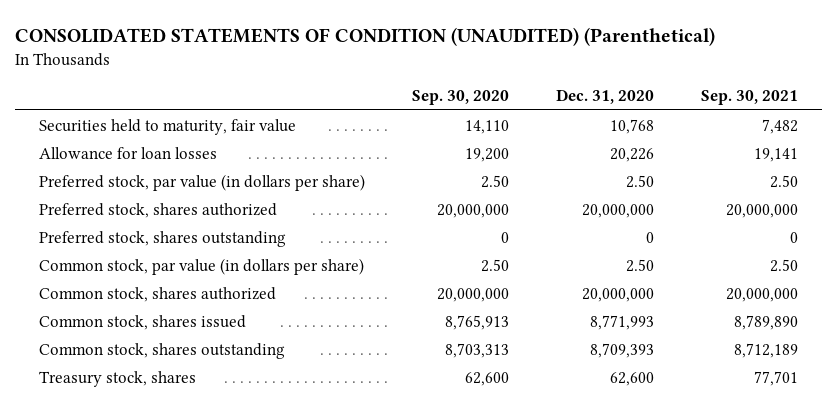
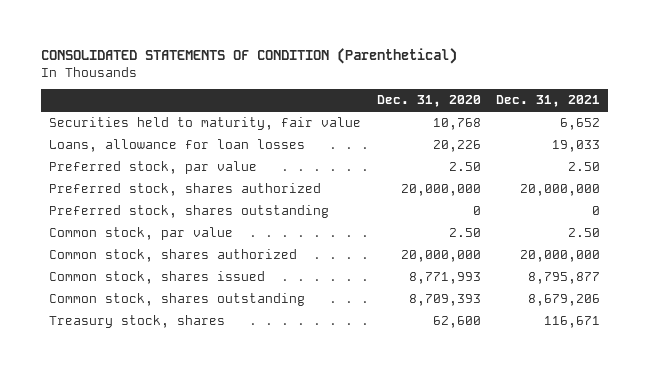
- CONSOLIDATED STATEMENTS OF CONDITION (UNAUDITED) (Parenthetical)
+ CONSOLIDATED STATEMENTS OF CONDITION (Parenthetical)
- | Sep. 30, 2020 | Dec. 31, 2020 | Sep. 30, 2021
+ | Dec. 31, 2020 | Dec. 31, 2021
- Allowance for loan losses | 19,200 | 20,226 | 19,141
- Preferred stock, par value (in dollars per share) | 2.50 | 2.50 | 2.50
+ Loans, allowance for loan losses | 20,226 | 19,033
+ Preferred stock, par value | 2.50 | 2.50
- Common stock, par value (in dollars per share) | 2.50 | 2.50 | 2.50
+ Common stock, par value | 2.50 | 2.50

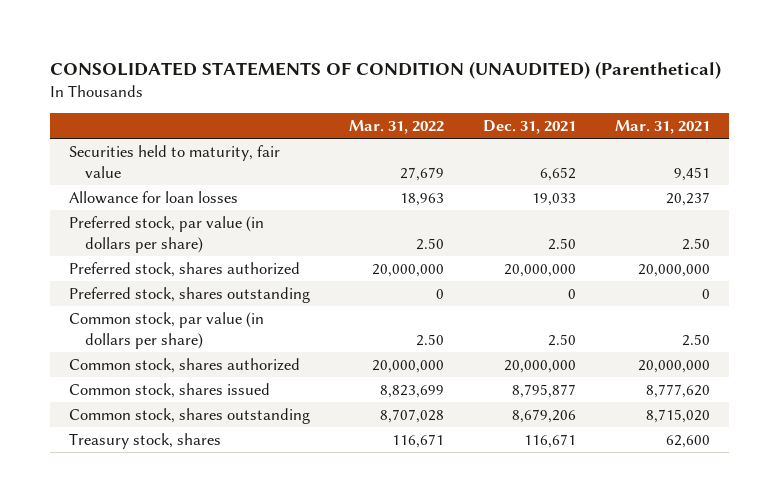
- CONSOLIDATED STATEMENTS OF CONDITION (Parenthetical)
+ CONSOLIDATED STATEMENTS OF CONDITION (UNAUDITED) (Parenthetical)
- | Dec. 31, 2020 | Dec. 31, 2021
+ | Mar. 31, 2022 | Dec. 31, 2021 | Mar. 31, 2021
- Loans, allowance for loan losses | 20,226 | 19,033
- Preferred stock, par value | 2.50 | 2.50
+ Allowance for loan losses | 18,963 | 19,033 | 20,237
+ Preferred stock, par value (in dollars per share) | 2.50 | 2.50 | 2.50
- Common stock, par value | 2.50 | 2.50
+ Common stock, par value (in dollars per share) | 2.50 | 2.50 | 2.50

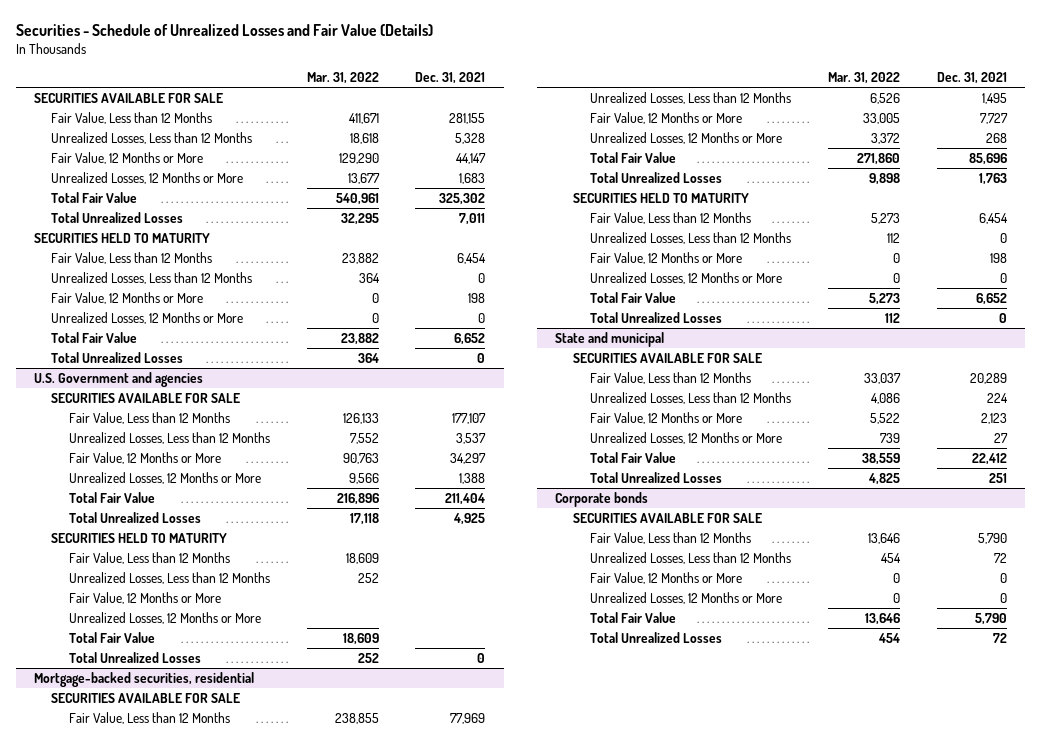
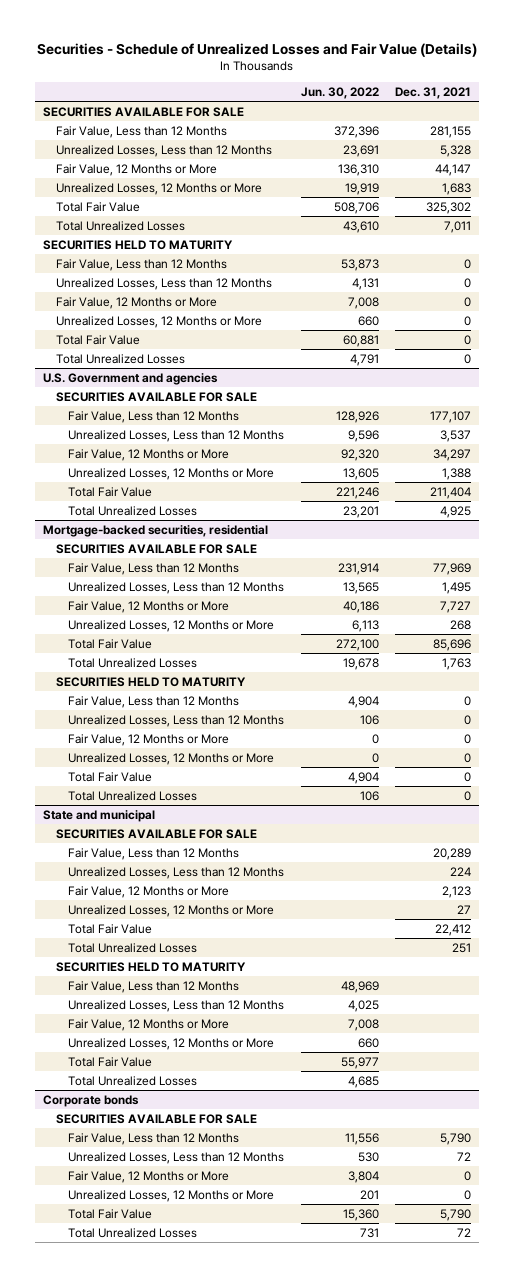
- | Mar. 31, 2022 | Dec. 31, 2021
+ | Jun. 30, 2022 | Dec. 31, 2021
- Fair Value, Less than 12 Months | 23,882 | 6,454
+ Fair Value, Less than 12 Months | 53,873 | 0
- Fair Value, 12 Months or More | 0 | 198
+ Fair Value, 12 Months or More | 7,008 | 0
- Total Fair Value | 23,882 | 6,652
+ Total Fair Value | 60,881 | 0
@ U.S. Government and agencies
- SECURITIES HELD TO MATURITY
- Fair Value, Less than 12 Months | 18,609 |
- Unrealized Losses, Less than 12 Months | 252 |
- Fair Value, 12 Months or More
- Unrealized Losses, 12 Months or More
- Total Fair Value | 18,609 |
- Total Unrealized Losses | 252 | 0
@ Mortgage-backed securities, residential
- Fair Value, Less than 12 Months | 5,273 | 6,454
+ Fair Value, Less than 12 Months | 4,904 | 0
- Fair Value, 12 Months or More | 0 | 198
+ Fair Value, 12 Months or More | 0 | 0
- Total Fair Value | 5,273 | 6,652
+ Total Fair Value | 4,904 | 0
@ State and municipal
+ SECURITIES HELD TO MATURITY
+ Fair Value, Less than 12 Months | 48,969 |
+ Unrealized Losses, Less than 12 Months | 4,025 |
+ Fair Value, 12 Months or More | 7,008 |
+ Unrealized Losses, 12 Months or More | 660 |
+ Total Fair Value | 55,977 |
+ Total Unrealized Losses | 4,685 |

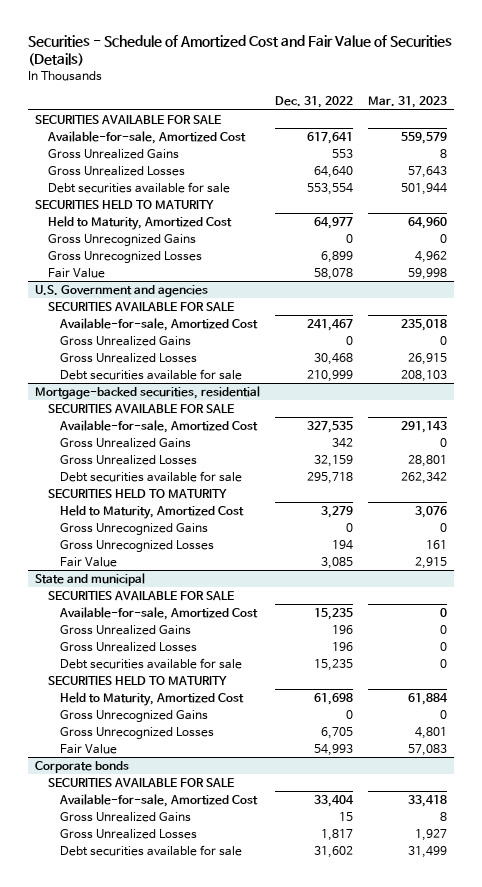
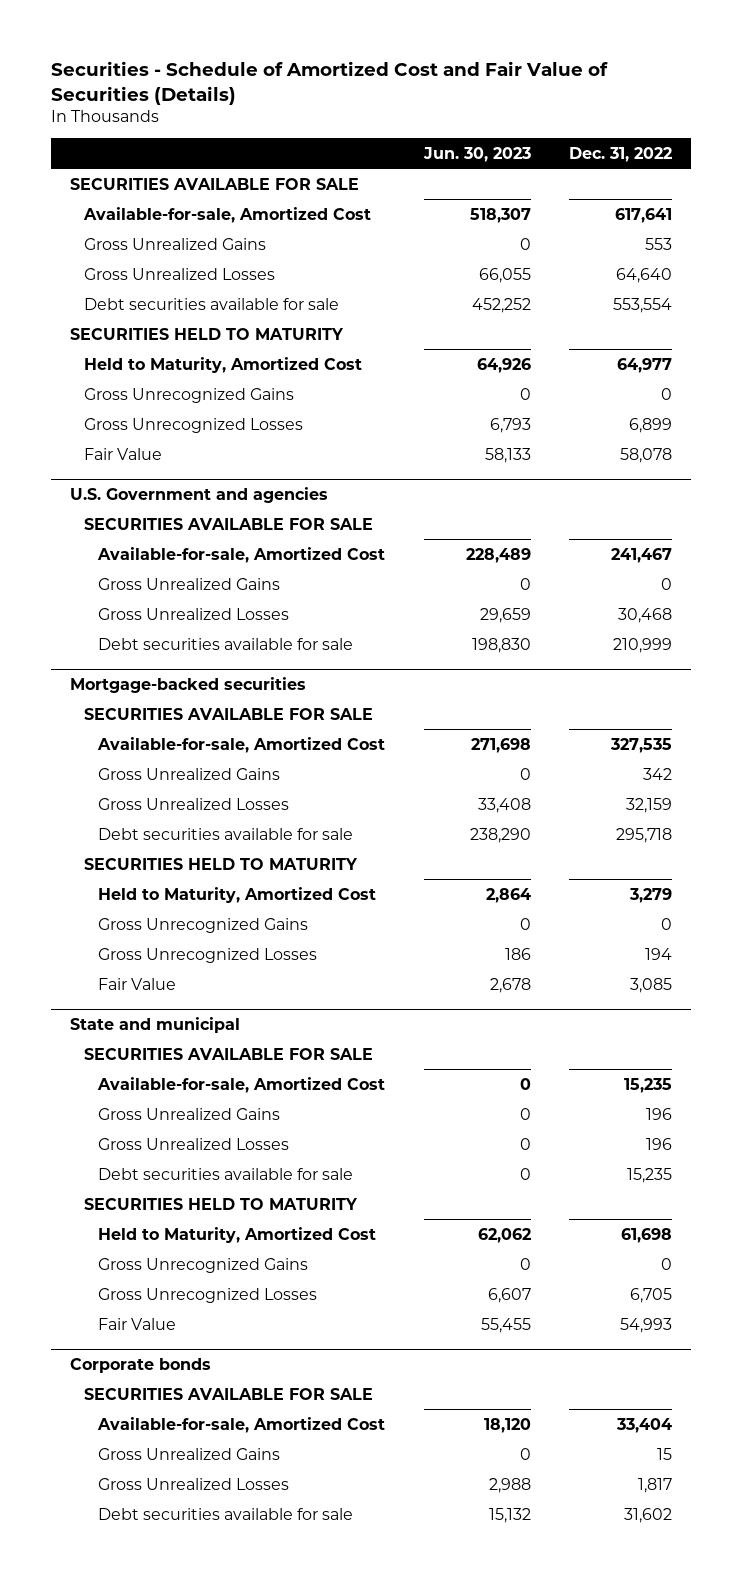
- | Dec. 31, 2022 | Mar. 31, 2023
+ | Jun. 30, 2023 | Dec. 31, 2022
- Mortgage-backed securities, residential
+ Mortgage-backed securities

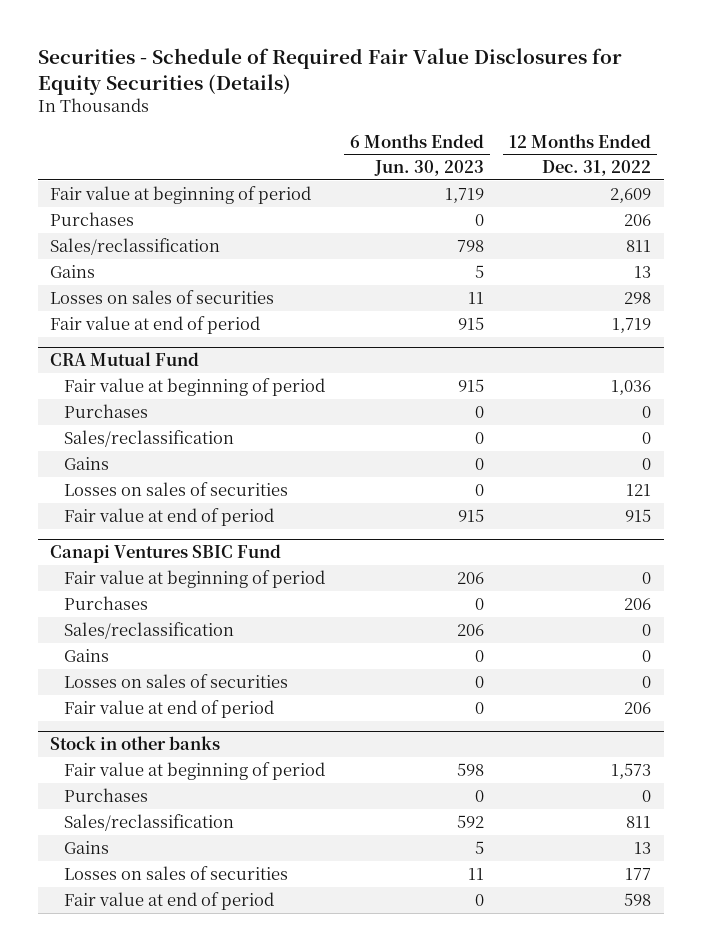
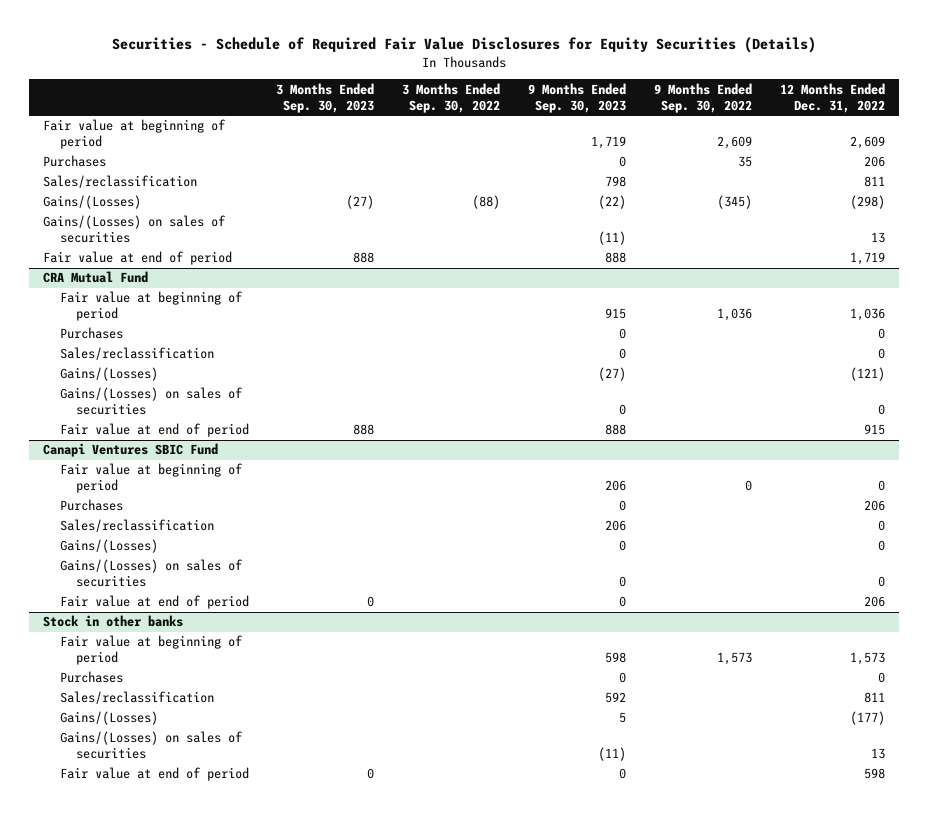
- | 6 Months Ended Jun. 30, 2023 | 12 Months Ended Dec. 31, 2022
+ | 3 Months Ended Sep. 30, 2023 | 3 Months Ended Sep. 30, 2022 | 9 Months Ended Sep. 30, 2023 | 9 Months Ended Sep. 30, 2022 | 12 Months Ended Dec. 31, 2022
- Gains | 5 | 13
- Losses on sales of securities | 11 | 298
+ Gains/(Losses) | (27) | (88) | (22) | (345) | (298)
+ Gains/(Losses) on sales of securities | | | (11) | | 13
@ CRA Mutual Fund
- Gains | 0 | 0
- Losses on sales of securities | 0 | 121
+ Gains/(Losses) | | | (27) | | (121)
+ Gains/(Losses) on sales of securities | | | 0 | | 0
@ Canapi Ventures SBIC Fund
- Gains | 0 | 0
- Losses on sales of securities | 0 | 0
+ Gains/(Losses) | | | 0 | | 0
+ Gains/(Losses) on sales of securities | | | 0 | | 0
@ Stock in other banks
- Gains | 5 | 13
- Losses on sales of securities | 11 | 177
+ Gains/(Losses) | | | 5 | | (177)
+ Gains/(Losses) on sales of securities | | | (11) | | 13

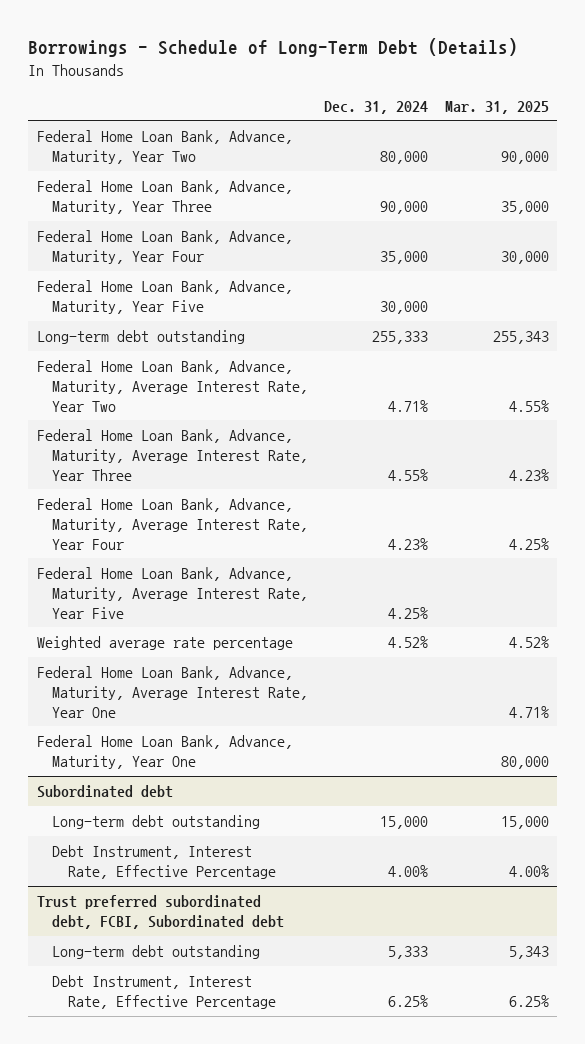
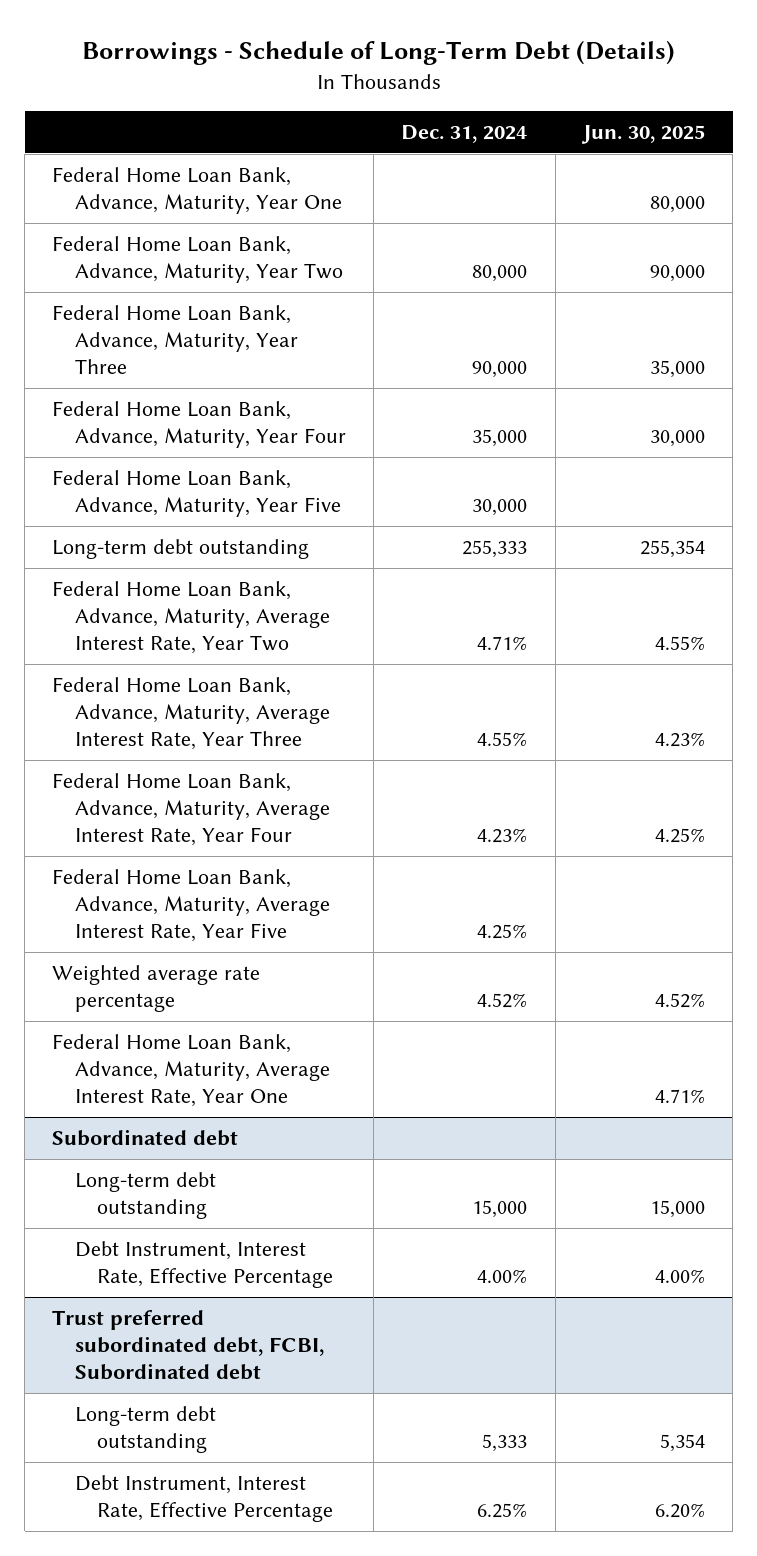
- | Dec. 31, 2024 | Mar. 31, 2025
+ | Dec. 31, 2024 | Jun. 30, 2025
moved up: Federal Home Loan Bank, Advance, Maturity, Year One | | 80,000

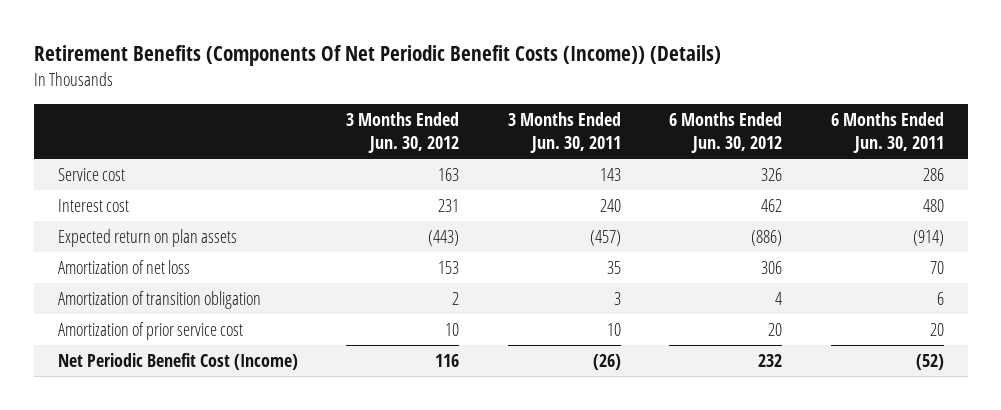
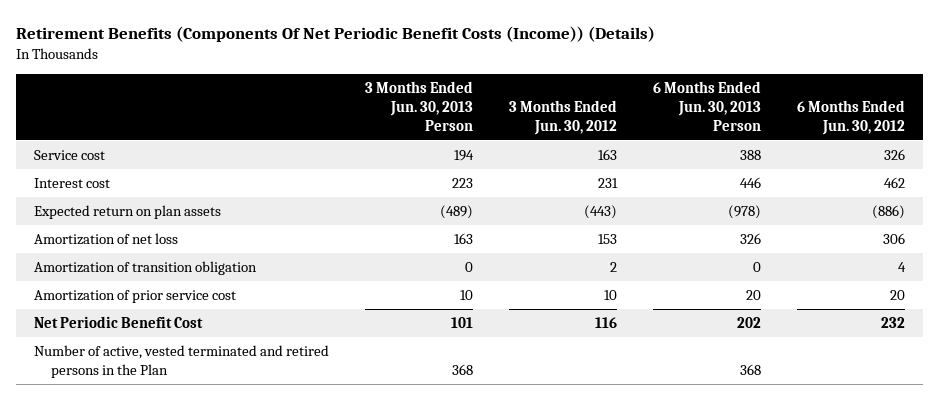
- | 3 Months Ended Jun. 30, 2012 | 3 Months Ended Jun. 30, 2011 | 6 Months Ended Jun. 30, 2012 | 6 Months Ended Jun. 30, 2011
+ | 3 Months Ended Jun. 30, 2013 Person | 3 Months Ended Jun. 30, 2012 | 6 Months Ended Jun. 30, 2013 Person | 6 Months Ended Jun. 30, 2012
- Net Periodic Benefit Cost (Income) | 116 | (26) | 232 | (52)
+ Net Periodic Benefit Cost | 101 | 116 | 202 | 232
+ Number of active, vested terminated and retired persons in the Plan | 368 | | 368 |

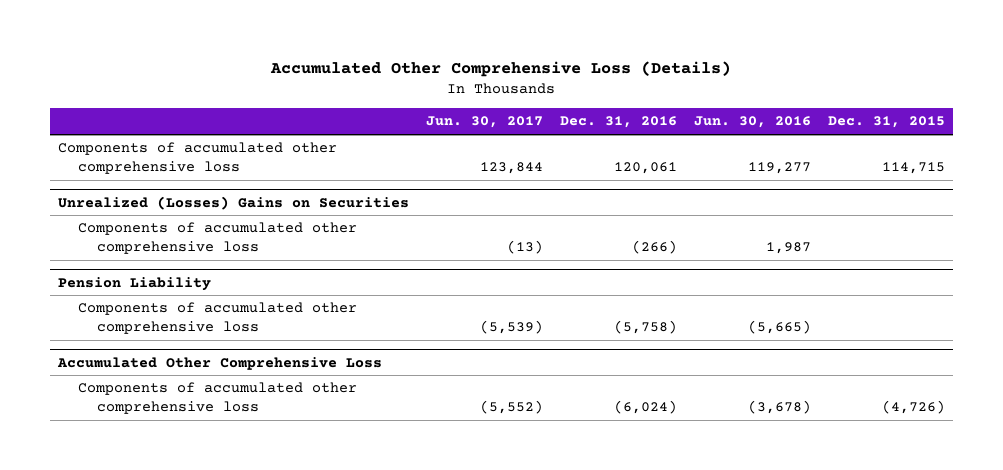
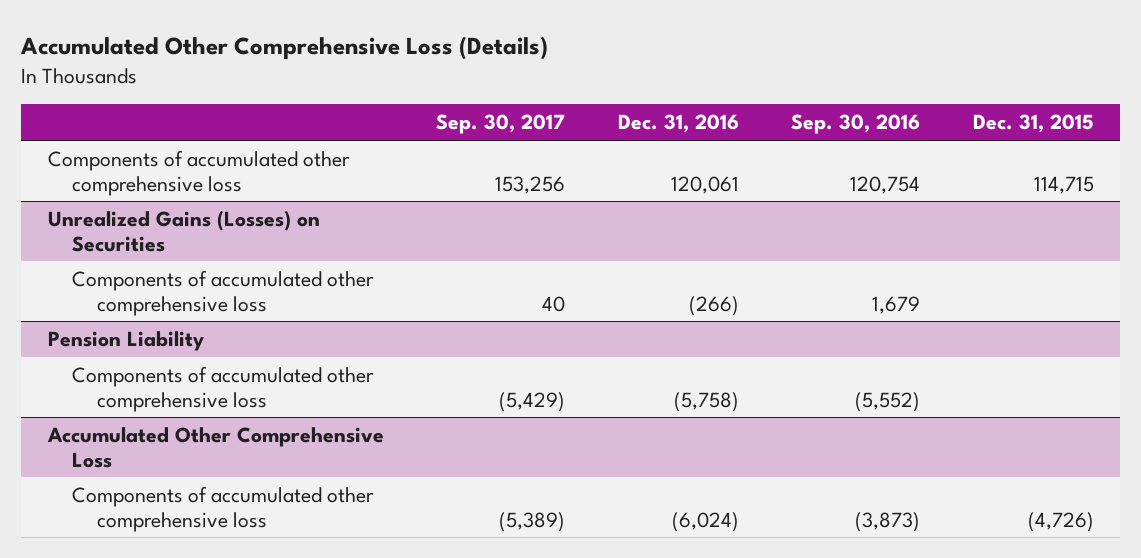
- | Jun. 30, 2017 | Dec. 31, 2016 | Jun. 30, 2016 | Dec. 31, 2015
+ | Sep. 30, 2017 | Dec. 31, 2016 | Sep. 30, 2016 | Dec. 31, 2015
- Unrealized (Losses) Gains on Securities
+ Unrealized Gains (Losses) on Securities

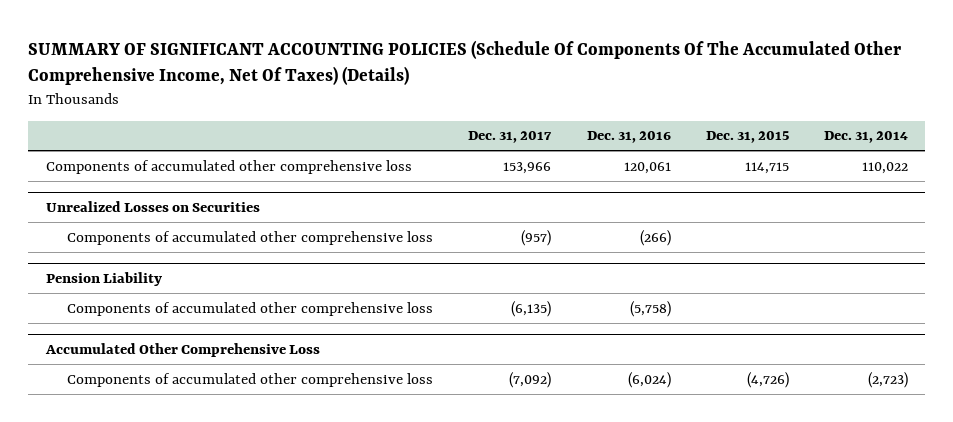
- Accumulated Other Comprehensive Loss (Details)
+ SUMMARY OF SIGNIFICANT ACCOUNTING POLICIES (Schedule Of Components Of The Accumulated Other Comprehensive Income, Net Of Taxes) (Details)
- | Sep. 30, 2017 | Dec. 31, 2016 | Sep. 30, 2016 | Dec. 31, 2015
+ | Dec. 31, 2017 | Dec. 31, 2016 | Dec. 31, 2015 | Dec. 31, 2014
- Unrealized Gains (Losses) on Securities
+ Unrealized Losses on Securities

